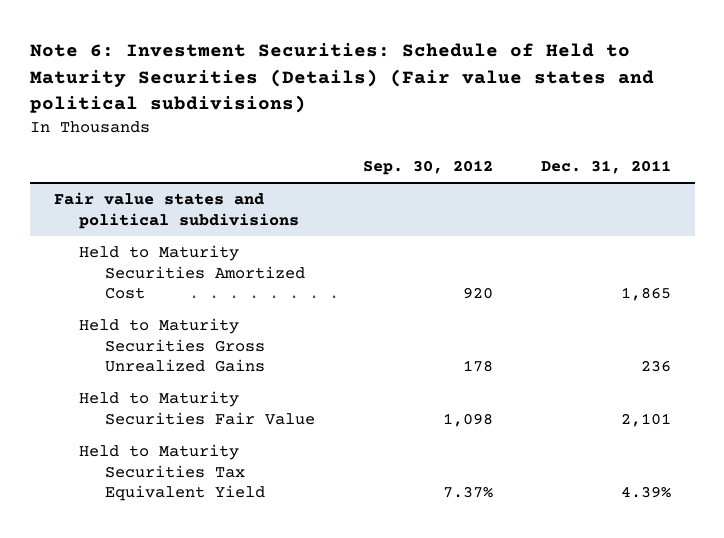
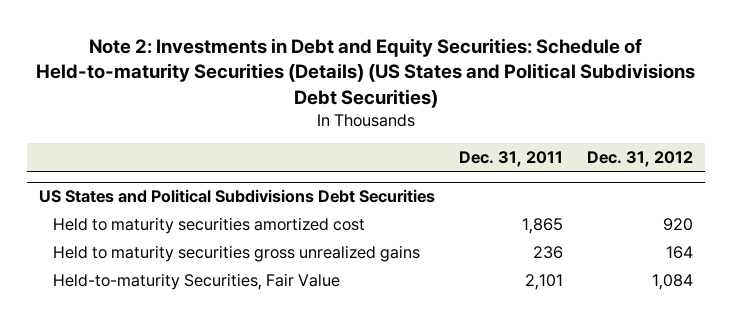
- Note 6: Investment Securities: Schedule of Held to Maturity Securities (Details) (Fair value states and political subdivisions)
+ Note 2: Investments in Debt and Equity Securities: Schedule of Held-to-maturity Securities (Details) (US States and Political Subdivisions Debt Securities)
- | Sep. 30, 2012 | Dec. 31, 2011
+ | Dec. 31, 2011 | Dec. 31, 2012
- Fair value states and political subdivisions
- Held to Maturity Securities Amortized Cost | 920 | 1,865
- Held to Maturity Securities Gross Unrealized Gains | 178 | 236
- Held to Maturity Securities Fair Value | 1,098 | 2,101
- Held to Maturity Securities Tax Equivalent Yield | 7.37% | 4.39%
+ US States and Political Subdivisions Debt Securities
+ Held to maturity securities amortized cost | 1,865 | 920
+ Held to maturity securities gross unrealized gains | 236 | 164
+ Held-to-maturity Securities, Fair Value | 2,101 | 1,084

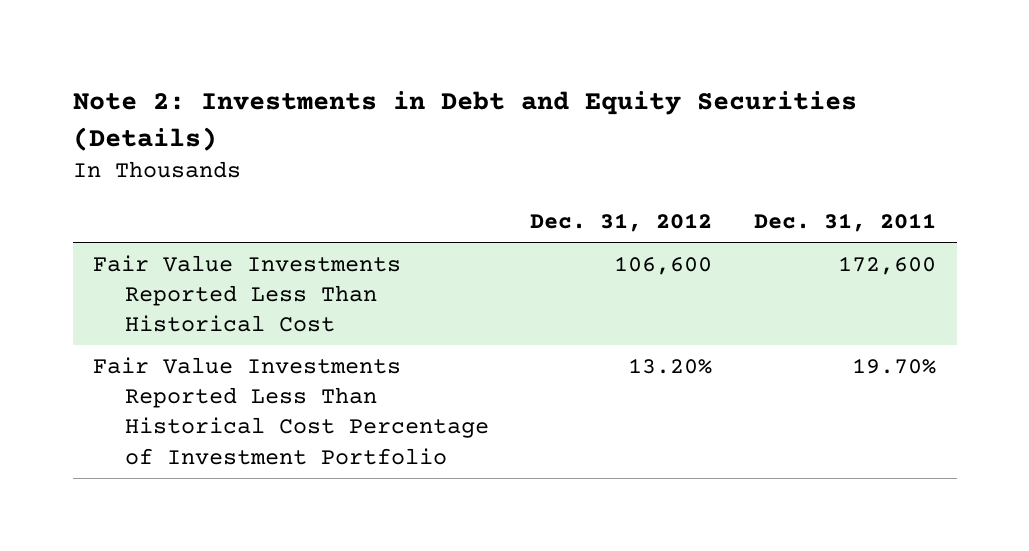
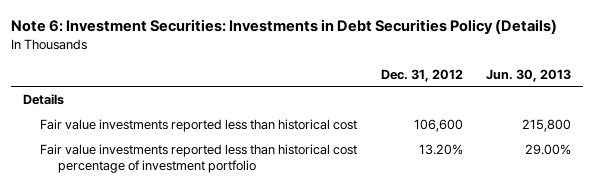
- Note 2: Investments in Debt and Equity Securities (Details)
+ Note 6: Investment Securities: Investments in Debt Securities Policy (Details)
- | Dec. 31, 2012 | Dec. 31, 2011
+ | Dec. 31, 2012 | Jun. 30, 2013
- Fair Value Investments Reported Less Than Historical Cost | 106,600 | 172,600
- Fair Value Investments Reported Less Than Historical Cost Percentage of Investment Portfolio | 13.20% | 19.70%
+ Details
+ Fair value investments reported less than historical cost | 106,600 | 215,800
+ Fair value investments reported less than historical cost percentage of investment portfolio | 13.20% | 29.00%

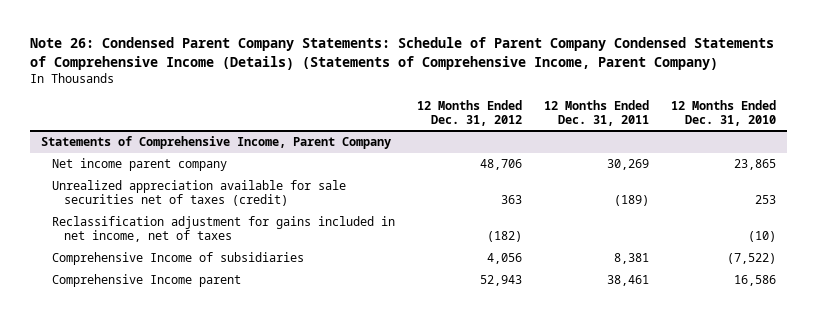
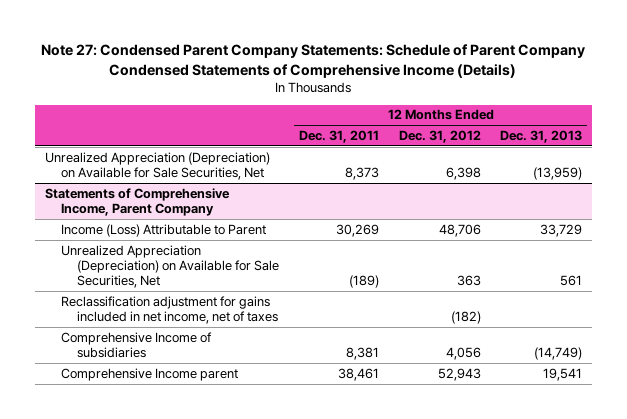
- Note 26: Condensed Parent Company Statements: Schedule of Parent Company Condensed Statements of Comprehensive Income (Details) (Statements of Comprehensive Income, Parent Company)
+ Note 27: Condensed Parent Company Statements: Schedule of Parent Company Condensed Statements of Comprehensive Income (Details)
- | 12 Months Ended Dec. 31, 2012 | 12 Months Ended Dec. 31, 2011 | 12 Months Ended Dec. 31, 2010
+ | 12 Months Ended Dec. 31, 2011 | 12 Months Ended Dec. 31, 2012 | 12 Months Ended Dec. 31, 2013
+ Unrealized Appreciation (Depreciation) on Available for Sale Securities, Net | 8,373 | 6,398 | (13,959)
@ Statements of Comprehensive Income, Parent Company
- Net income parent company | 48,706 | 30,269 | 23,865
- Unrealized appreciation available for sale securities net of taxes (credit) | 363 | (189) | 253
+ Income (Loss) Attributable to Parent | 30,269 | 48,706 | 33,729
+ Unrealized Appreciation (Depreciation) on Available for Sale Securities, Net | (189) | 363 | 561

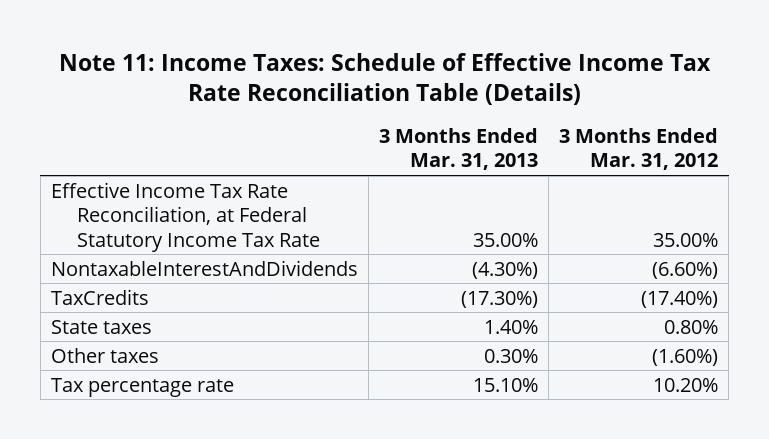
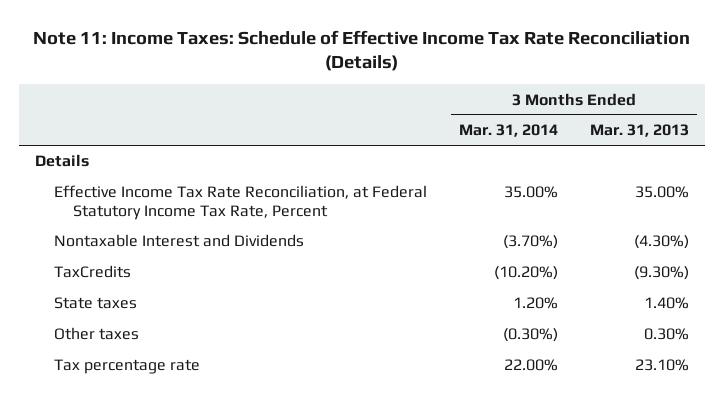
- Note 11: Income Taxes: Schedule of Effective Income Tax Rate Reconciliation Table (Details)
+ Note 11: Income Taxes: Schedule of Effective Income Tax Rate Reconciliation (Details)
- | 3 Months Ended Mar. 31, 2013 | 3 Months Ended Mar. 31, 2012
+ | 3 Months Ended Mar. 31, 2014 | 3 Months Ended Mar. 31, 2013
- Effective Income Tax Rate Reconciliation, at Federal Statutory Income Tax Rate | 35.00% | 35.00%
- NontaxableInterestAndDividends | (4.30%) | (6.60%)
- TaxCredits | (17.30%) | (17.40%)
+ Details
+ Effective Income Tax Rate Reconciliation, at Federal Statutory Income Tax Rate, Percent | 35.00% | 35.00%
+ Nontaxable Interest and Dividends | (3.70%) | (4.30%)
+ TaxCredits | (10.20%) | (9.30%)
- Tax percentage rate | 15.10% | 10.20%
+ Tax percentage rate | 22.00% | 23.10%

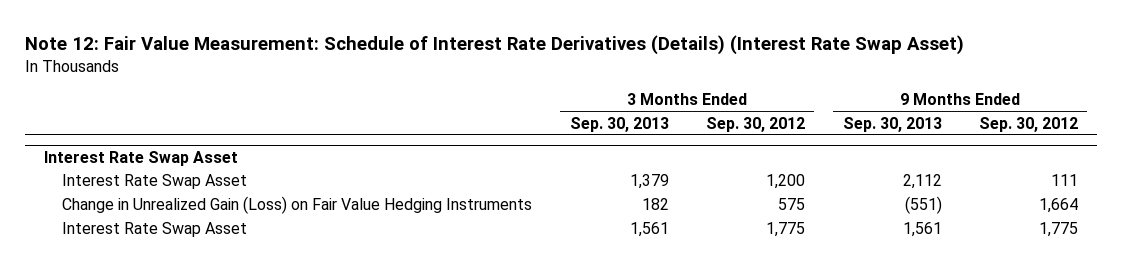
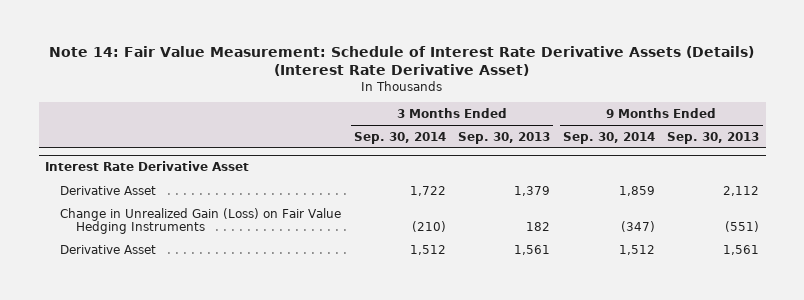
- Note 12: Fair Value Measurement: Schedule of Interest Rate Derivatives (Details) (Interest Rate Swap Asset)
+ Note 14: Fair Value Measurement: Schedule of Interest Rate Derivative Assets (Details) (Interest Rate Derivative Asset)
- | 3 Months Ended Sep. 30, 2013 | 3 Months Ended Sep. 30, 2012 | 9 Months Ended Sep. 30, 2013 | 9 Months Ended Sep. 30, 2012
+ | 3 Months Ended Sep. 30, 2014 | 3 Months Ended Sep. 30, 2013 | 9 Months Ended Sep. 30, 2014 | 9 Months Ended Sep. 30, 2013
- Interest Rate Swap Asset
- Interest Rate Swap Asset | 1,379 | 1,200 | 2,112 | 111
+ Interest Rate Derivative Asset
+ Derivative Asset | 1,722 | 1,379 | 1,859 | 2,112
- Interest Rate Swap Asset | 1,561 | 1,775 | 1,561 | 1,775
+ Derivative Asset | 1,512 | 1,561 | 1,512 | 1,561

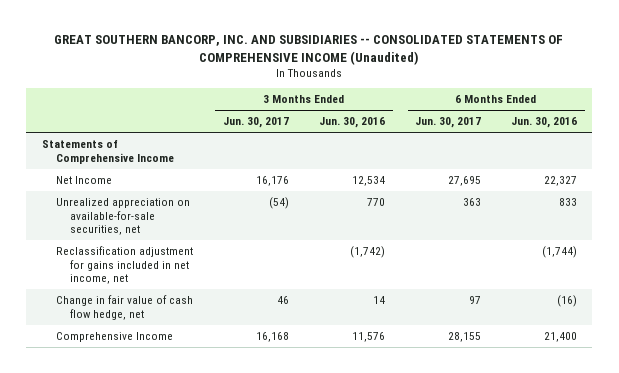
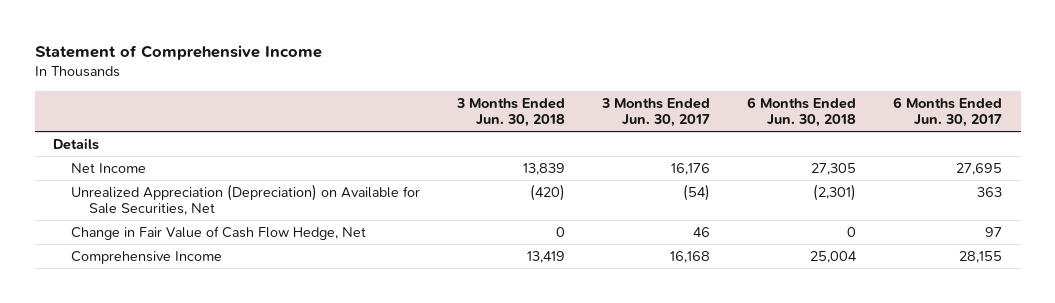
- GREAT SOUTHERN BANCORP, INC. AND SUBSIDIARIES -- CONSOLIDATED STATEMENTS OF COMPREHENSIVE INCOME (Unaudited)
+ Statement of Comprehensive Income
- | 3 Months Ended Jun. 30, 2017 | 3 Months Ended Jun. 30, 2016 | 6 Months Ended Jun. 30, 2017 | 6 Months Ended Jun. 30, 2016
+ | 3 Months Ended Jun. 30, 2018 | 3 Months Ended Jun. 30, 2017 | 6 Months Ended Jun. 30, 2018 | 6 Months Ended Jun. 30, 2017
- Statements of Comprehensive Income
+ Details
- Unrealized appreciation on available-for-sale securities, net | (54) | 770 | 363 | 833
- Reclassification adjustment for gains included in net income, net | | (1,742) | | (1,744)
- Change in fair value of cash flow hedge, net | 46 | 14 | 97 | (16)
+ Unrealized Appreciation (Depreciation) on Available for Sale Securities, Net | (420) | (54) | (2,301) | 363
+ Change in Fair Value of Cash Flow Hedge, Net | 0 | 46 | 0 | 97

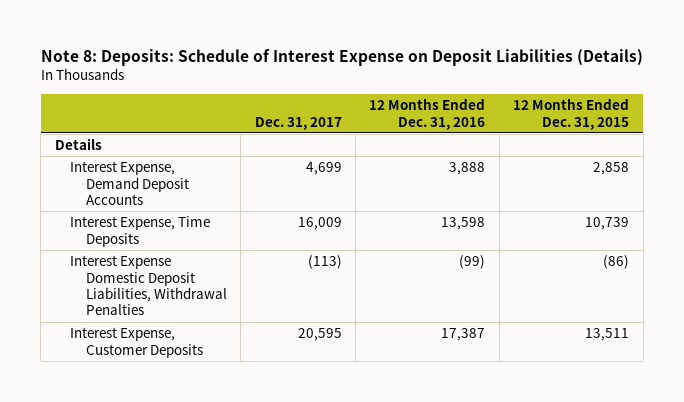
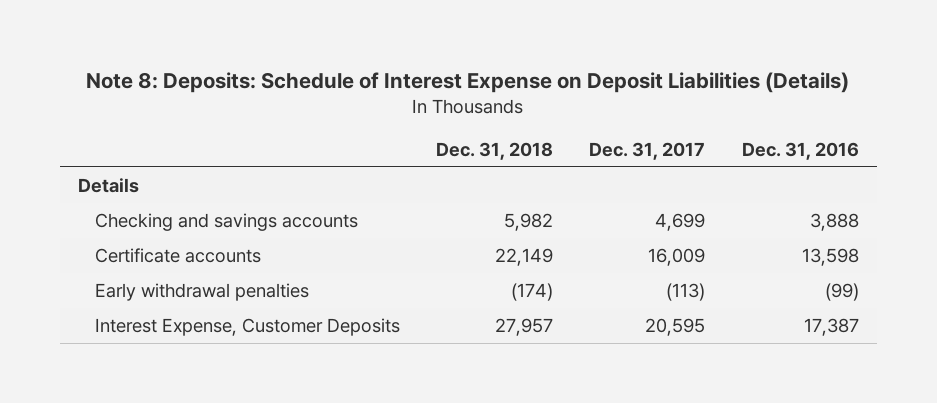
- | Dec. 31, 2017 | 12 Months Ended Dec. 31, 2016 | 12 Months Ended Dec. 31, 2015
+ | Dec. 31, 2018 | Dec. 31, 2017 | Dec. 31, 2016
- Interest Expense, Demand Deposit Accounts | 4,699 | 3,888 | 2,858
- Interest Expense, Time Deposits | 16,009 | 13,598 | 10,739
- Interest Expense Domestic Deposit Liabilities, Withdrawal Penalties | (113) | (99) | (86)
+ Checking and savings accounts | 5,982 | 4,699 | 3,888
+ Certificate accounts | 22,149 | 16,009 | 13,598
+ Early withdrawal penalties | (174) | (113) | (99)

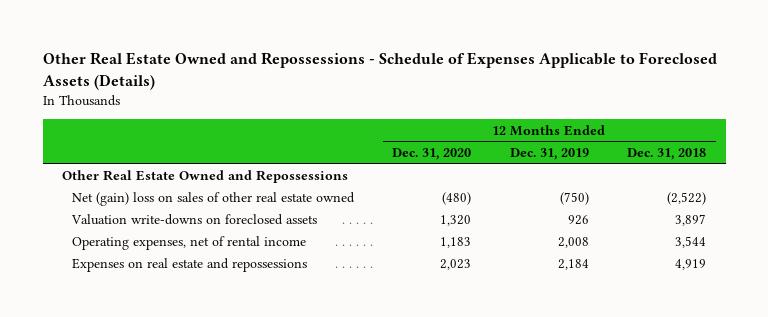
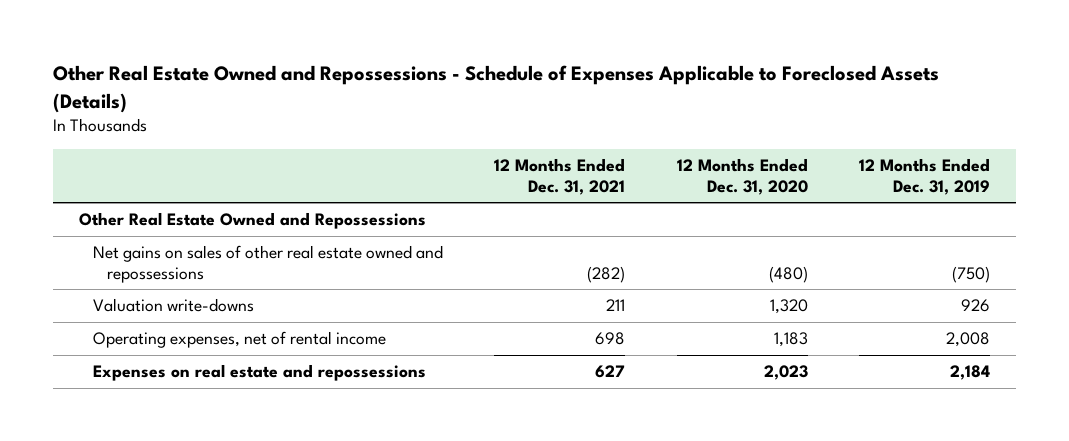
- | 12 Months Ended Dec. 31, 2020 | 12 Months Ended Dec. 31, 2019 | 12 Months Ended Dec. 31, 2018
+ | 12 Months Ended Dec. 31, 2021 | 12 Months Ended Dec. 31, 2020 | 12 Months Ended Dec. 31, 2019
- Net (gain) loss on sales of other real estate owned | (480) | (750) | (2,522)
- Valuation write-downs on foreclosed assets | 1,320 | 926 | 3,897
+ Net gains on sales of other real estate owned and repossessions | (282) | (480) | (750)
+ Valuation write-downs | 211 | 1,320 | 926

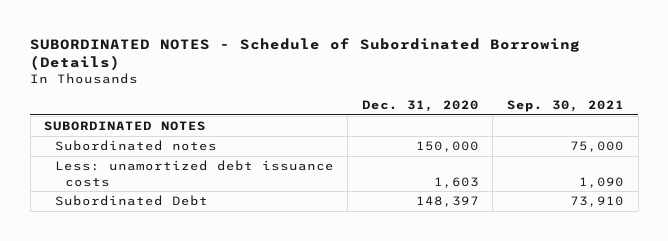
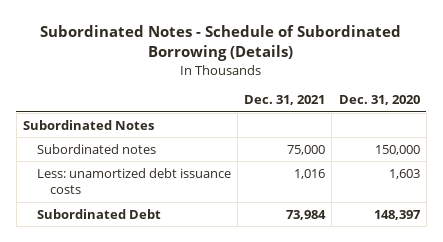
- SUBORDINATED NOTES - Schedule of Subordinated Borrowing (Details)
+ Subordinated Notes - Schedule of Subordinated Borrowing (Details)
- | Dec. 31, 2020 | Sep. 30, 2021
+ | Dec. 31, 2021 | Dec. 31, 2020
- SUBORDINATED NOTES
+ Subordinated Notes

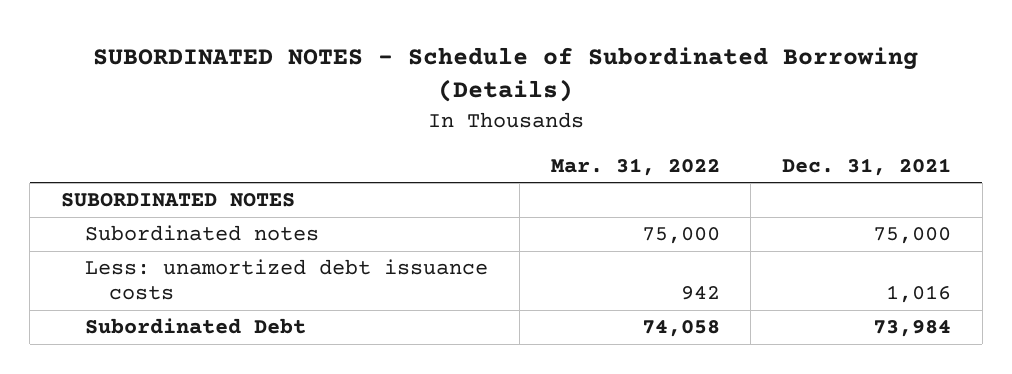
- Subordinated Notes - Schedule of Subordinated Borrowing (Details)
+ SUBORDINATED NOTES - Schedule of Subordinated Borrowing (Details)
- | Dec. 31, 2021 | Dec. 31, 2020
+ | Mar. 31, 2022 | Dec. 31, 2021
- Subordinated Notes
+ SUBORDINATED NOTES

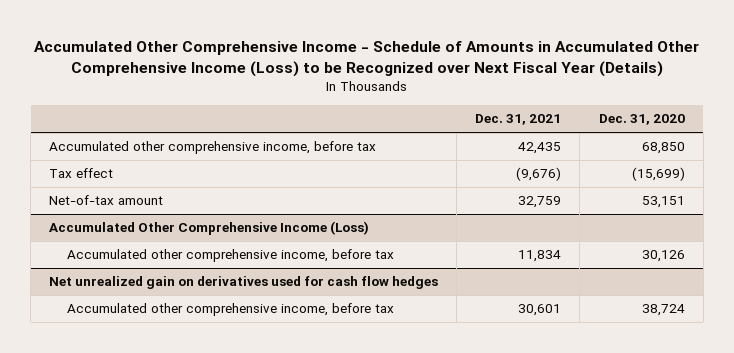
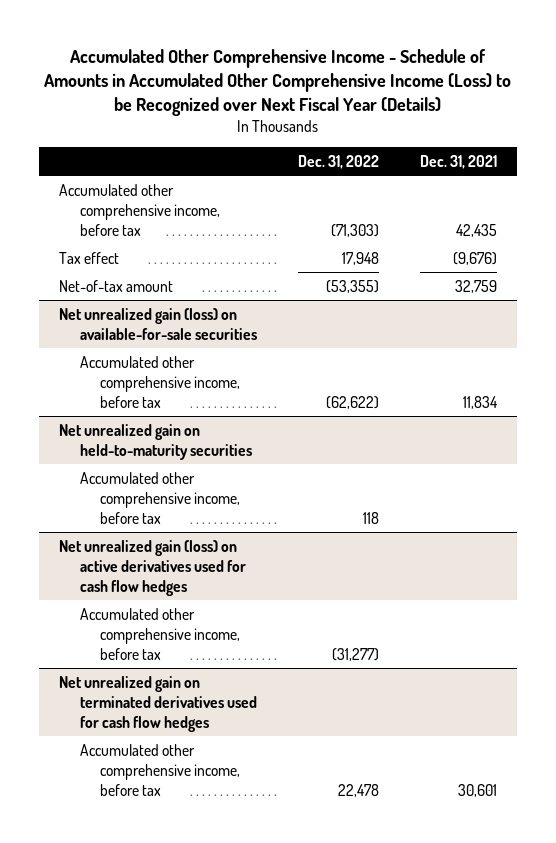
- | Dec. 31, 2021 | Dec. 31, 2020
+ | Dec. 31, 2022 | Dec. 31, 2021
- Accumulated Other Comprehensive Income (Loss)
+ Net unrealized gain (loss) on available-for-sale securities
- Net unrealized gain on derivatives used for cash flow hedges
+ Net unrealized gain on held-to-maturity securities
+ Accumulated other comprehensive income, before tax | 118 |
+ Net unrealized gain (loss) on active derivatives used for cash flow hedges
+ Accumulated other comprehensive income, before tax | (31,277) |
+ Net unrealized gain on terminated derivatives used for cash flow hedges

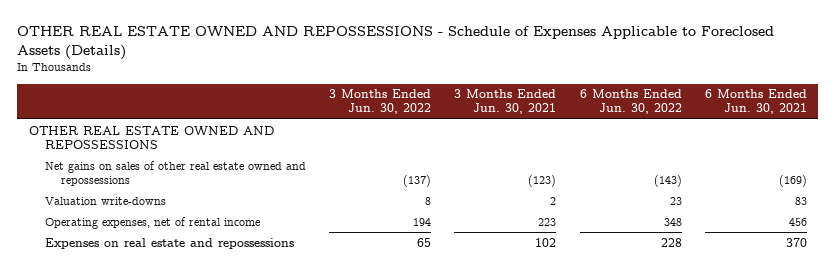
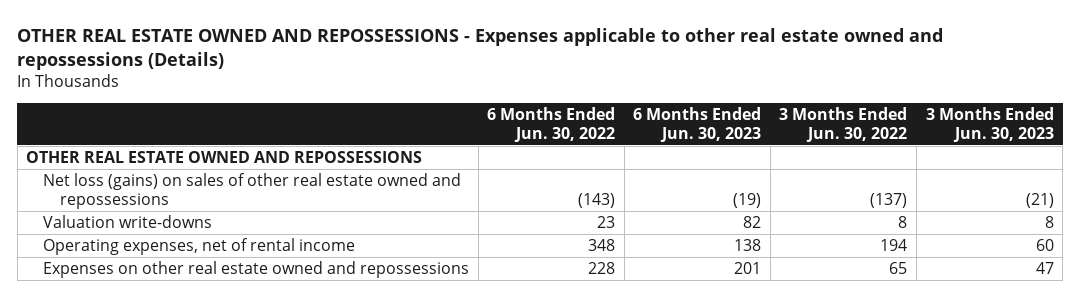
- OTHER REAL ESTATE OWNED AND REPOSSESSIONS - Schedule of Expenses Applicable to Foreclosed Assets (Details)
+ OTHER REAL ESTATE OWNED AND REPOSSESSIONS - Expenses applicable to other real estate owned and repossessions (Details)
- | 3 Months Ended Jun. 30, 2022 | 3 Months Ended Jun. 30, 2021 | 6 Months Ended Jun. 30, 2022 | 6 Months Ended Jun. 30, 2021
+ | 6 Months Ended Jun. 30, 2022 | 6 Months Ended Jun. 30, 2023 | 3 Months Ended Jun. 30, 2022 | 3 Months Ended Jun. 30, 2023
- Net gains on sales of other real estate owned and repossessions | (137) | (123) | (143) | (169)
+ Net loss (gains) on sales of other real estate owned and repossessions | (143) | (19) | (137) | (21)
- Expenses on real estate and repossessions | 65 | 102 | 228 | 370
+ Expenses on other real estate owned and repossessions | 228 | 201 | 65 | 47

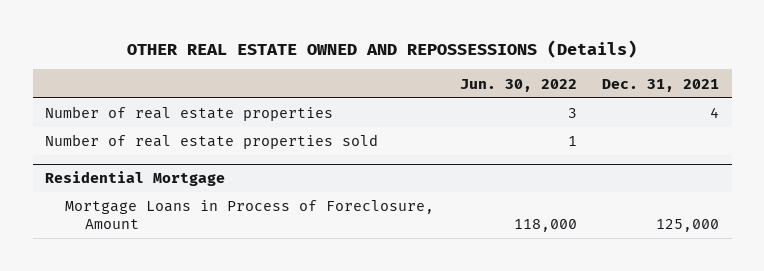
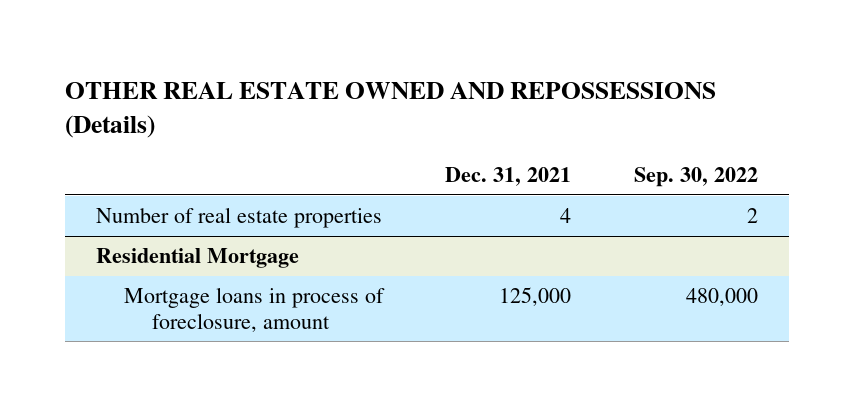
- | Jun. 30, 2022 | Dec. 31, 2021
+ | Dec. 31, 2021 | Sep. 30, 2022
- Number of real estate properties sold | 1 |
@ Residential Mortgage
- Mortgage Loans in Process of Foreclosure, Amount | 118,000 | 125,000
+ Mortgage loans in process of foreclosure, amount | 125,000 | 480,000

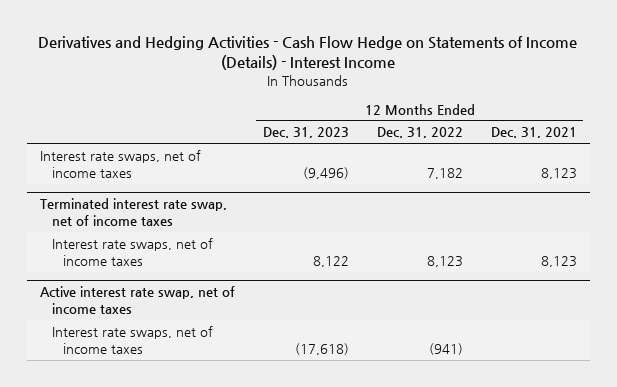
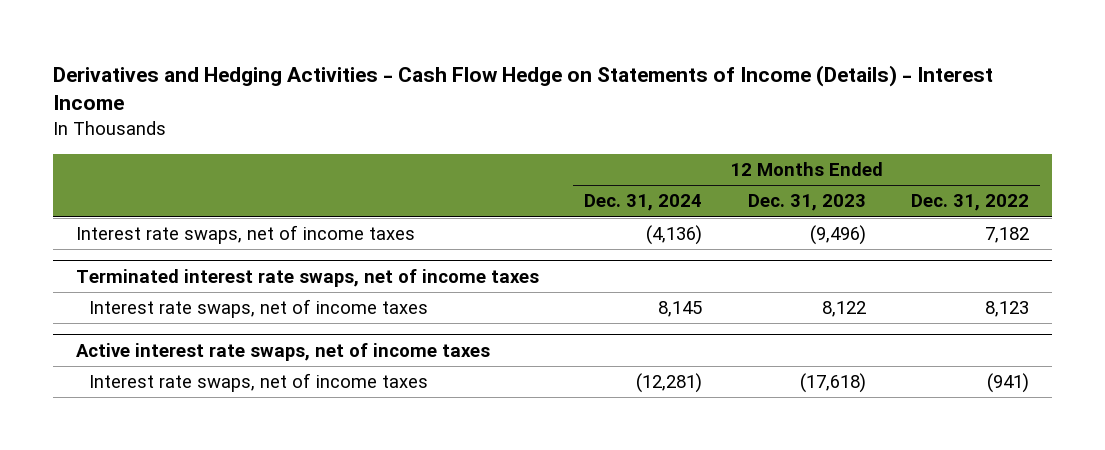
- | 12 Months Ended Dec. 31, 2023 | 12 Months Ended Dec. 31, 2022 | 12 Months Ended Dec. 31, 2021
+ | 12 Months Ended Dec. 31, 2024 | 12 Months Ended Dec. 31, 2023 | 12 Months Ended Dec. 31, 2022
- Terminated interest rate swap, net of income taxes
+ Terminated interest rate swaps, net of income taxes
- Active interest rate swap, net of income taxes
+ Active interest rate swaps, net of income taxes

